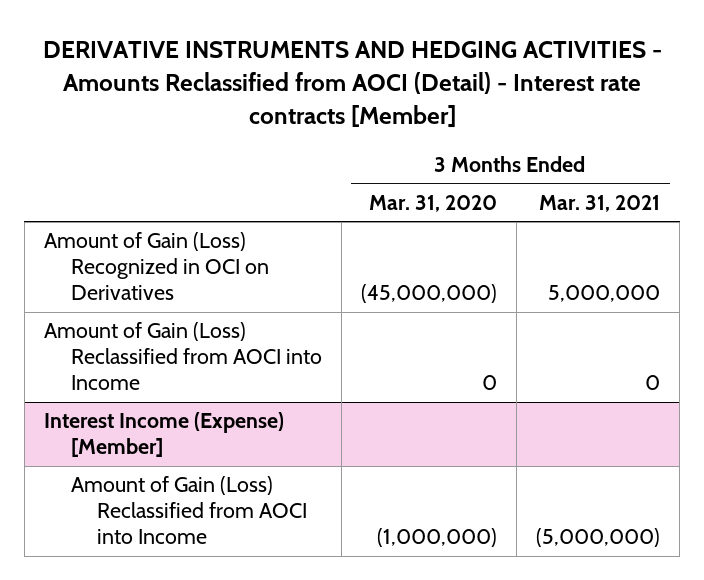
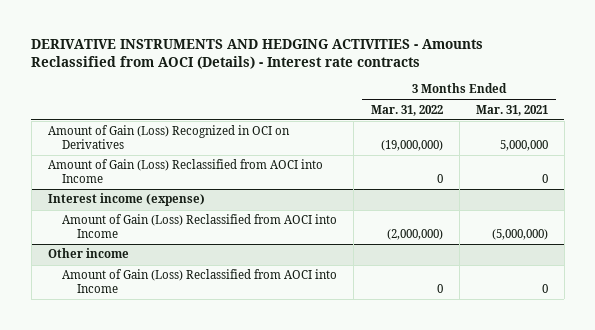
- DERIVATIVE INSTRUMENTS AND HEDGING ACTIVITIES - Amounts Reclassified from AOCI (Detail) - Interest rate contracts [Member]
+ DERIVATIVE INSTRUMENTS AND HEDGING ACTIVITIES - Amounts Reclassified from AOCI (Details) - Interest rate contracts
- | 3 Months Ended Mar. 31, 2020 | 3 Months Ended Mar. 31, 2021
+ | 3 Months Ended Mar. 31, 2022 | 3 Months Ended Mar. 31, 2021
- Interest Income (Expense) [Member]
+ Interest income (expense)
+ Other income
+ Amount of Gain (Loss) Reclassified from AOCI into Income | 0 | 0

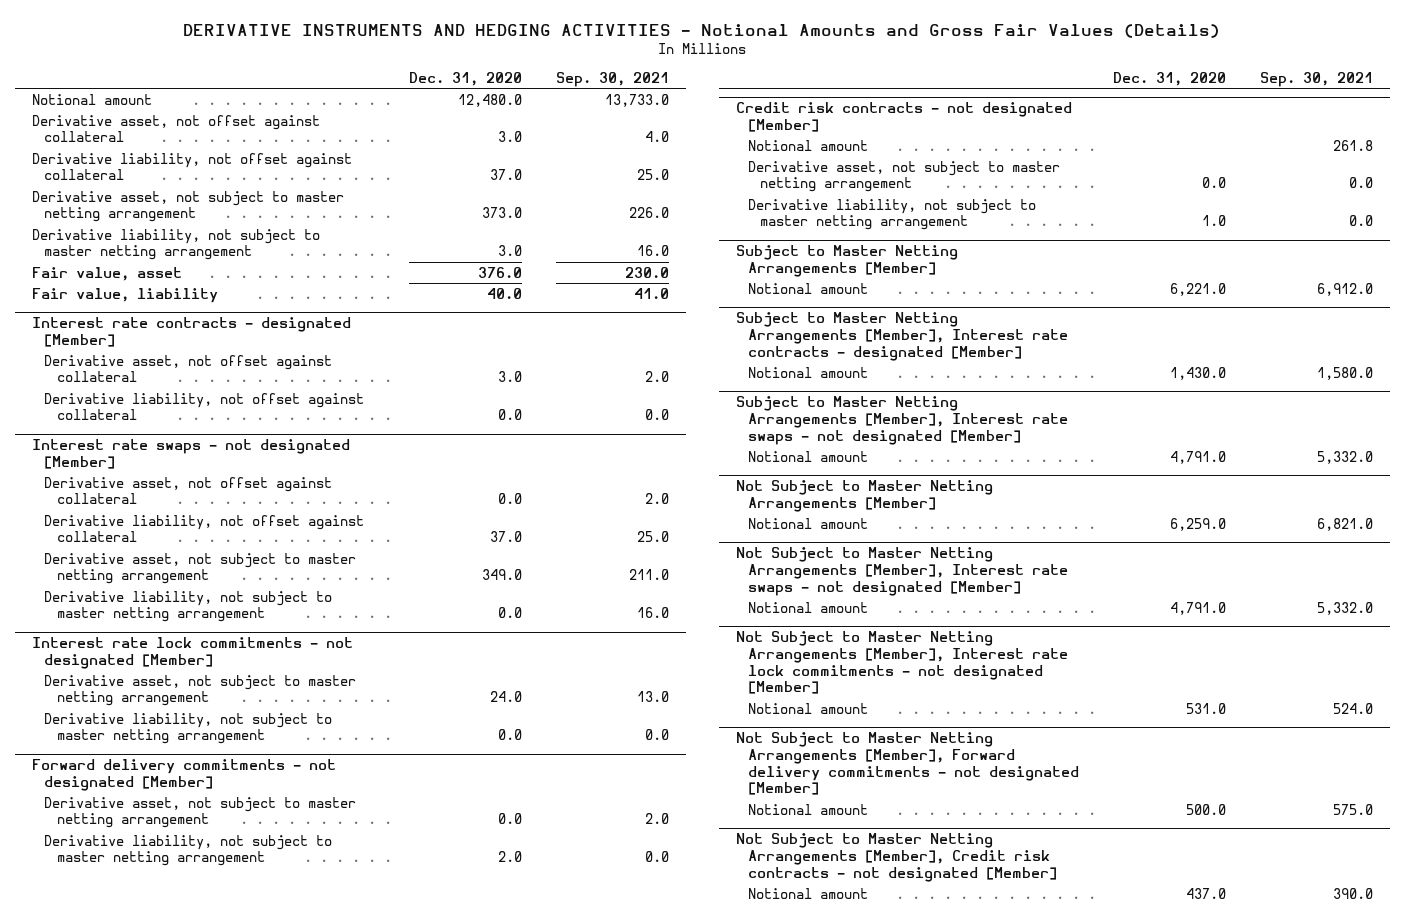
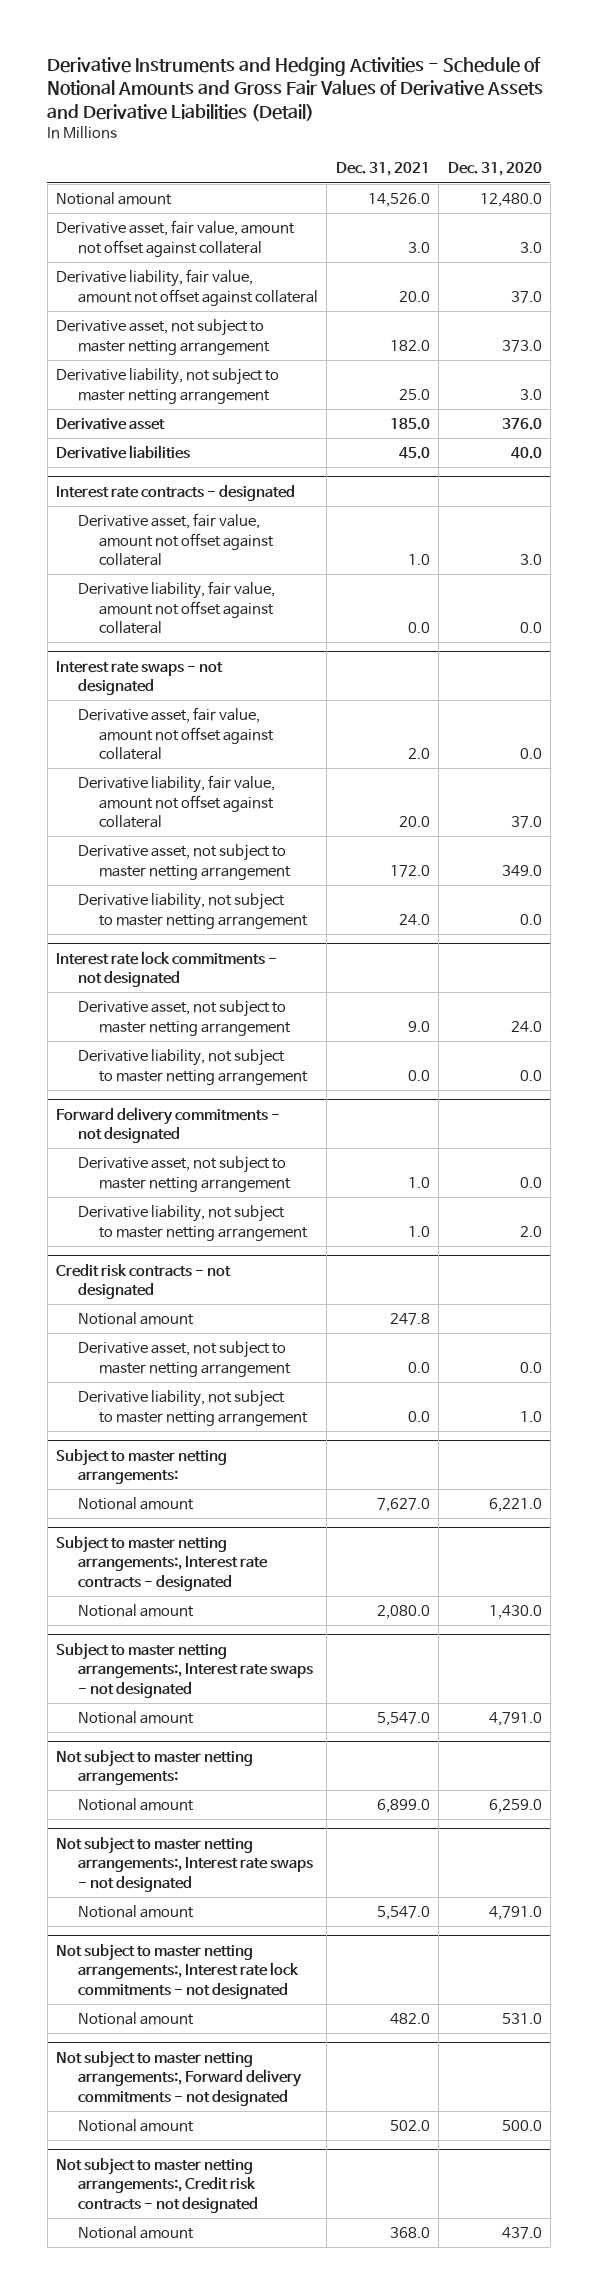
- DERIVATIVE INSTRUMENTS AND HEDGING ACTIVITIES - Notional Amounts and Gross Fair Values (Details)
+ Derivative Instruments and Hedging Activities - Schedule of Notional Amounts and Gross Fair Values of Derivative Assets and Derivative Liabilities (Detail)
- | Dec. 31, 2020 | Sep. 30, 2021
+ | Dec. 31, 2021 | Dec. 31, 2020
- Derivative asset, not offset against collateral | 3.0 | 4.0
- Derivative liability, not offset against collateral | 37.0 | 25.0
+ Derivative asset, fair value, amount not offset against collateral | 3.0 | 3.0
+ Derivative liability, fair value, amount not offset against collateral | 20.0 | 37.0
- Fair value, asset | 376.0 | 230.0
- Fair value, liability | 40.0 | 41.0
- Interest rate contracts - designated [Member]
- Derivative asset, not offset against collateral | 3.0 | 2.0
- Derivative liability, not offset against collateral | 0.0 | 0.0
- Interest rate swaps - not designated [Member]
- Derivative asset, not offset against collateral | 0.0 | 2.0
- Derivative liability, not offset against collateral | 37.0 | 25.0
+ Derivative asset | 185.0 | 376.0
+ Derivative liabilities | 45.0 | 40.0
+ Interest rate contracts - designated
+ Derivative asset, fair value, amount not offset against collateral | 1.0 | 3.0
+ Derivative liability, fair value, amount not offset against collateral | 0.0 | 0.0
+ Interest rate swaps - not designated
+ Derivative asset, fair value, amount not offset against collateral | 2.0 | 0.0
+ Derivative liability, fair value, amount not offset against collateral | 20.0 | 37.0
- Interest rate lock commitments - not designated [Member]
+ Interest rate lock commitments - not designated
- Forward delivery commitments - not designated [Member]
+ Forward delivery commitments - not designated
- Credit risk contracts - not designated [Member]
+ Credit risk contracts - not designated
- Subject to Master Netting Arrangements [Member]
+ Subject to master netting arrangements:
- Subject to Master Netting Arrangements [Member], Interest rate contracts - designated [Member]
+ Subject to master netting arrangements:, Interest rate contracts - designated
- Subject to Master Netting Arrangements [Member], Interest rate swaps - not designated [Member]
+ Subject to master netting arrangements:, Interest rate swaps - not designated
- Not Subject to Master Netting Arrangements [Member]
+ Not subject to master netting arrangements:
- Not Subject to Master Netting Arrangements [Member], Interest rate swaps - not designated [Member]
+ Not subject to master netting arrangements:, Interest rate swaps - not designated
- Not Subject to Master Netting Arrangements [Member], Interest rate lock commitments - not designated [Member]
+ Not subject to master netting arrangements:, Interest rate lock commitments - not designated
- Not Subject to Master Netting Arrangements [Member], Forward delivery commitments - not designated [Member]
+ Not subject to master netting arrangements:, Forward delivery commitments - not designated
- Not Subject to Master Netting Arrangements [Member], Credit risk contracts - not designated [Member]
+ Not subject to master netting arrangements:, Credit risk contracts - not designated

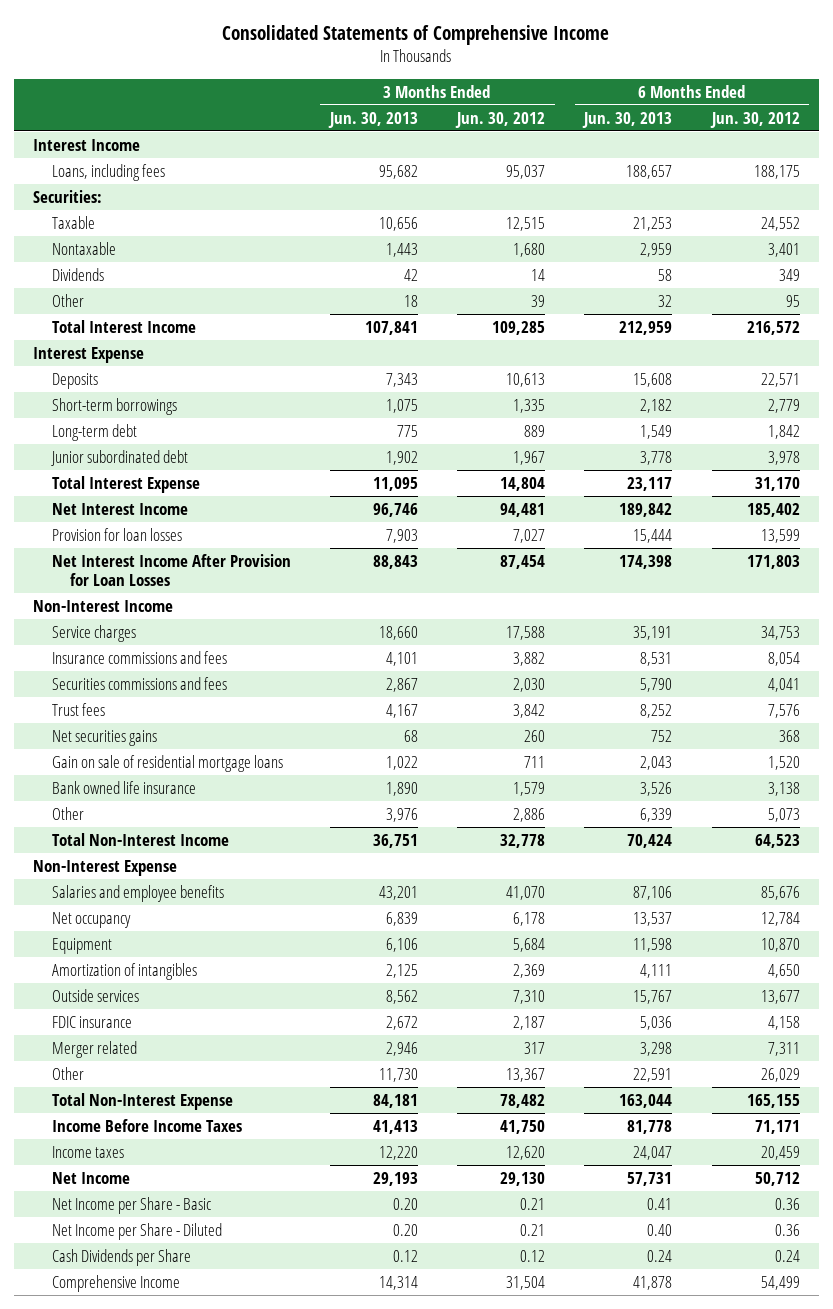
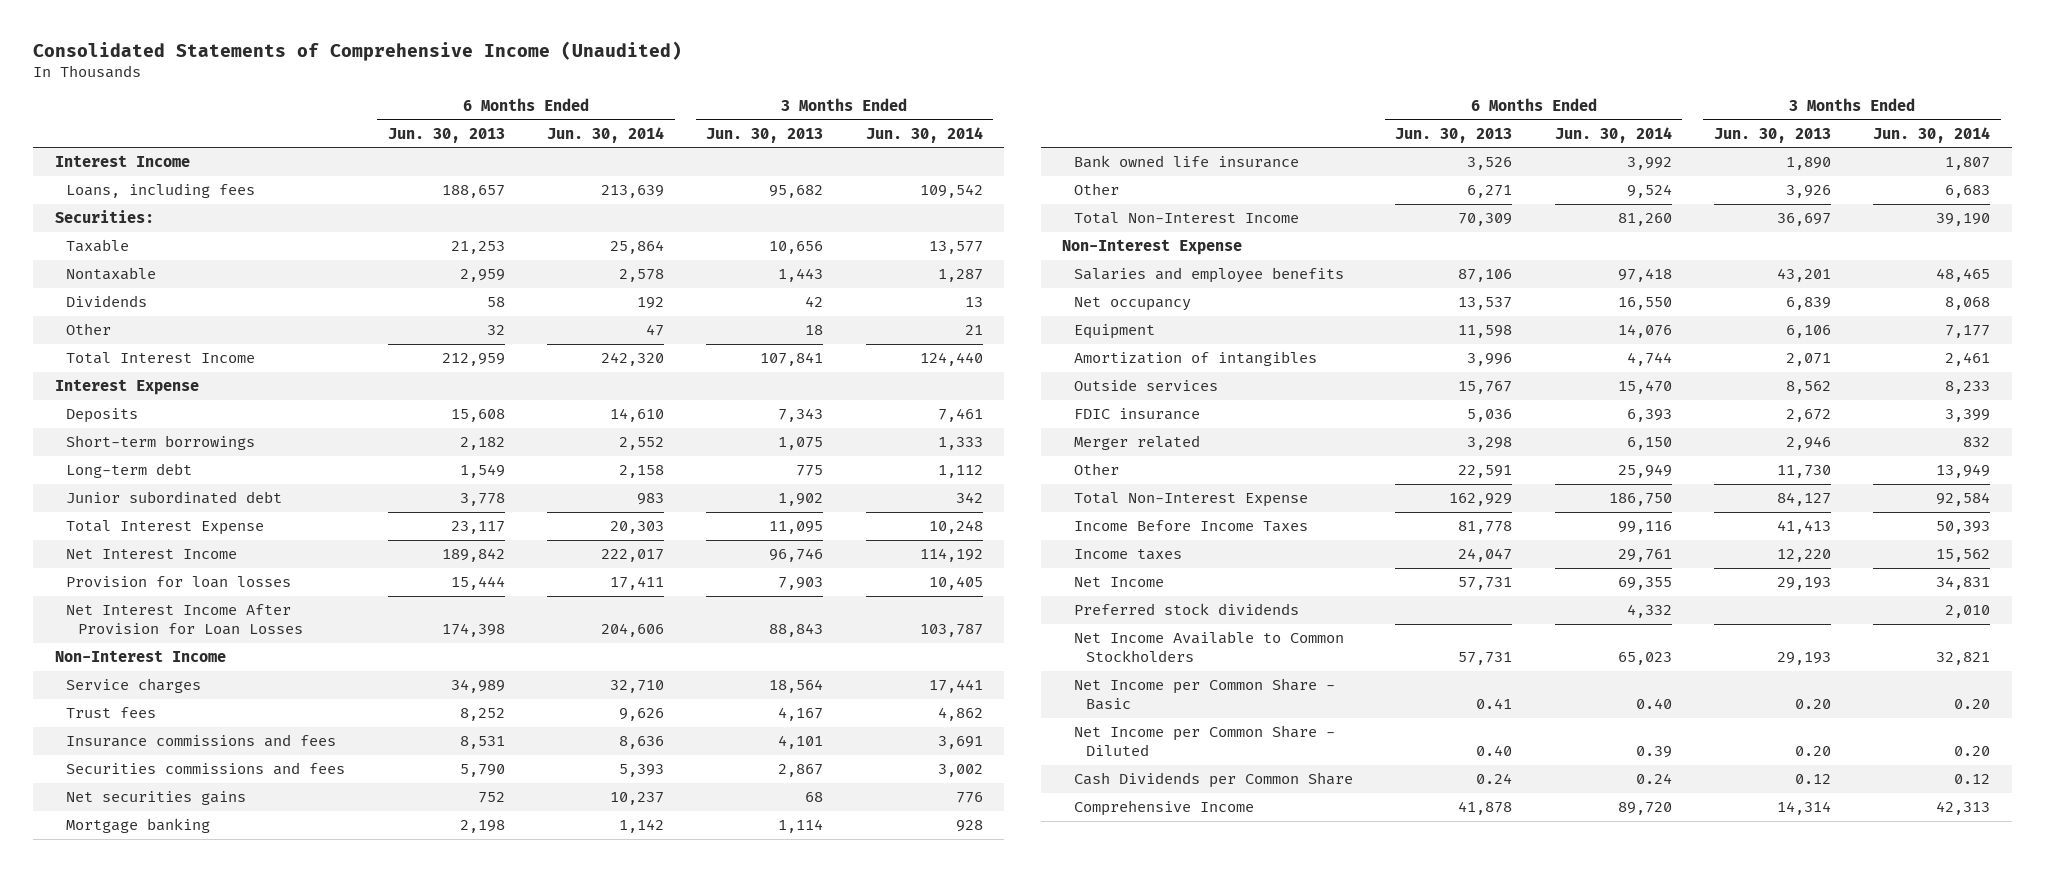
- Consolidated Statements of Comprehensive Income
+ Consolidated Statements of Comprehensive Income (Unaudited)
- | 3 Months Ended Jun. 30, 2013 | 3 Months Ended Jun. 30, 2012 | 6 Months Ended Jun. 30, 2013 | 6 Months Ended Jun. 30, 2012
+ | 6 Months Ended Jun. 30, 2013 | 6 Months Ended Jun. 30, 2014 | 3 Months Ended Jun. 30, 2013 | 3 Months Ended Jun. 30, 2014
- Service charges | 18,660 | 17,588 | 35,191 | 34,753
+ Service charges | 34,989 | 32,710 | 18,564 | 17,441
moved up: Trust fees | 8,252 | 9,626 | 4,167 | 4,862
- Gain on sale of residential mortgage loans | 1,022 | 711 | 2,043 | 1,520
+ Mortgage banking | 2,198 | 1,142 | 1,114 | 928
- Other | 3,976 | 2,886 | 6,339 | 5,073
- Total Non-Interest Income | 36,751 | 32,778 | 70,424 | 64,523
+ Other | 6,271 | 9,524 | 3,926 | 6,683
+ Total Non-Interest Income | 70,309 | 81,260 | 36,697 | 39,190
- Amortization of intangibles | 2,125 | 2,369 | 4,111 | 4,650
+ Amortization of intangibles | 3,996 | 4,744 | 2,071 | 2,461
- Total Non-Interest Expense | 84,181 | 78,482 | 163,044 | 165,155
+ Total Non-Interest Expense | 162,929 | 186,750 | 84,127 | 92,584
- Net Income per Share - Basic | 0.20 | 0.21 | 0.41 | 0.36
- Net Income per Share - Diluted | 0.20 | 0.21 | 0.40 | 0.36
- Cash Dividends per Share | 0.12 | 0.12 | 0.24 | 0.24
+ Preferred stock dividends | | 4,332 | | 2,010
+ Net Income Available to Common Stockholders | 57,731 | 65,023 | 29,193 | 32,821
+ Net Income per Common Share - Basic | 0.41 | 0.40 | 0.20 | 0.20
+ Net Income per Common Share - Diluted | 0.40 | 0.39 | 0.20 | 0.20
+ Cash Dividends per Common Share | 0.24 | 0.24 | 0.12 | 0.12

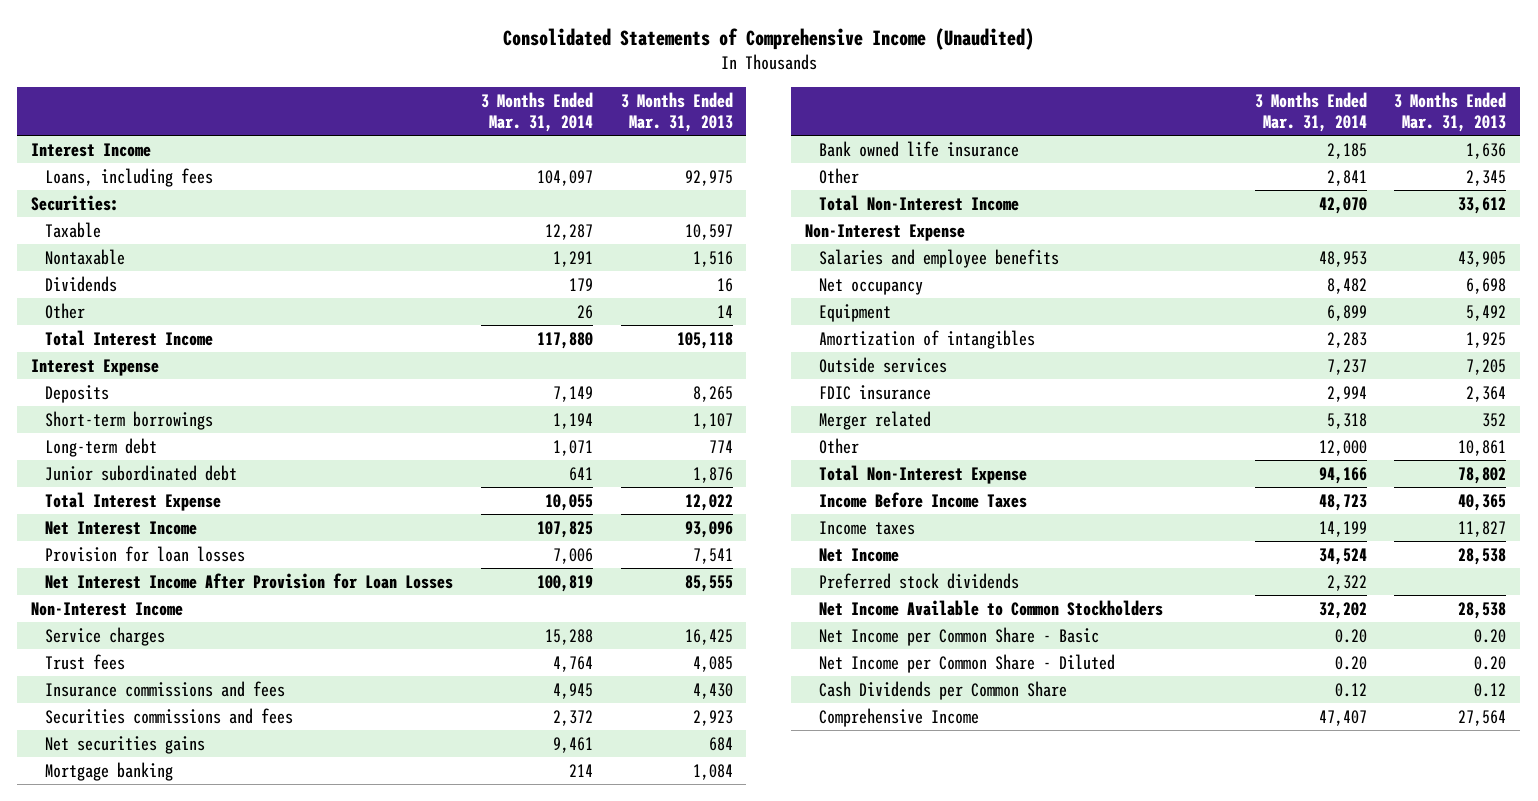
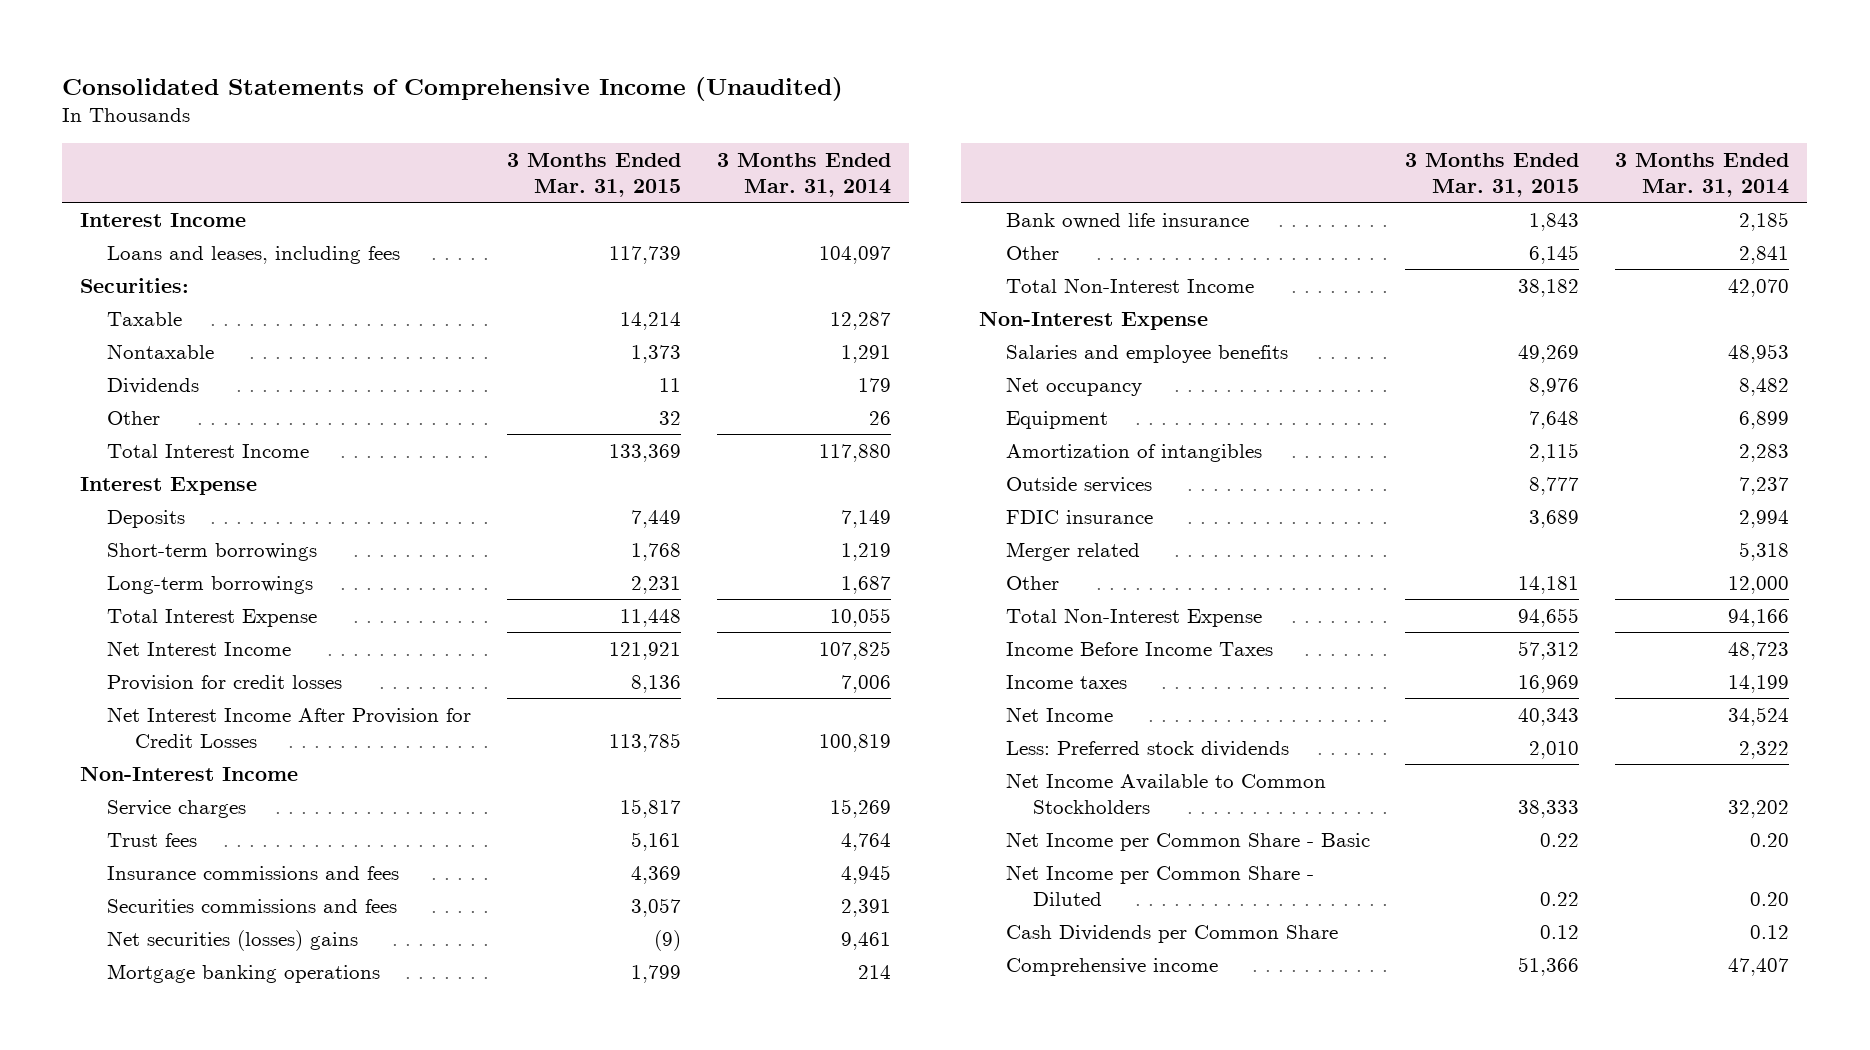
- | 3 Months Ended Mar. 31, 2014 | 3 Months Ended Mar. 31, 2013
+ | 3 Months Ended Mar. 31, 2015 | 3 Months Ended Mar. 31, 2014
- Loans, including fees | 104,097 | 92,975
+ Loans and leases, including fees | 117,739 | 104,097
- Short-term borrowings | 1,194 | 1,107
- Long-term debt | 1,071 | 774
- Junior subordinated debt | 641 | 1,876
+ Short-term borrowings | 1,768 | 1,219
+ Long-term borrowings | 2,231 | 1,687
- Provision for loan losses | 7,006 | 7,541
- Net Interest Income After Provision for Loan Losses | 100,819 | 85,555
+ Provision for credit losses | 8,136 | 7,006
+ Net Interest Income After Provision for Credit Losses | 113,785 | 100,819
- Service charges | 15,288 | 16,425
+ Service charges | 15,817 | 15,269
- Securities commissions and fees | 2,372 | 2,923
- Net securities gains | 9,461 | 684
- Mortgage banking | 214 | 1,084
+ Securities commissions and fees | 3,057 | 2,391
+ Net securities (losses) gains | (9) | 9,461
+ Mortgage banking operations | 1,799 | 214
- Preferred stock dividends | 2,322 |
+ Less: Preferred stock dividends | 2,010 | 2,322
- Comprehensive Income | 47,407 | 27,564
+ Comprehensive income | 51,366 | 47,407

